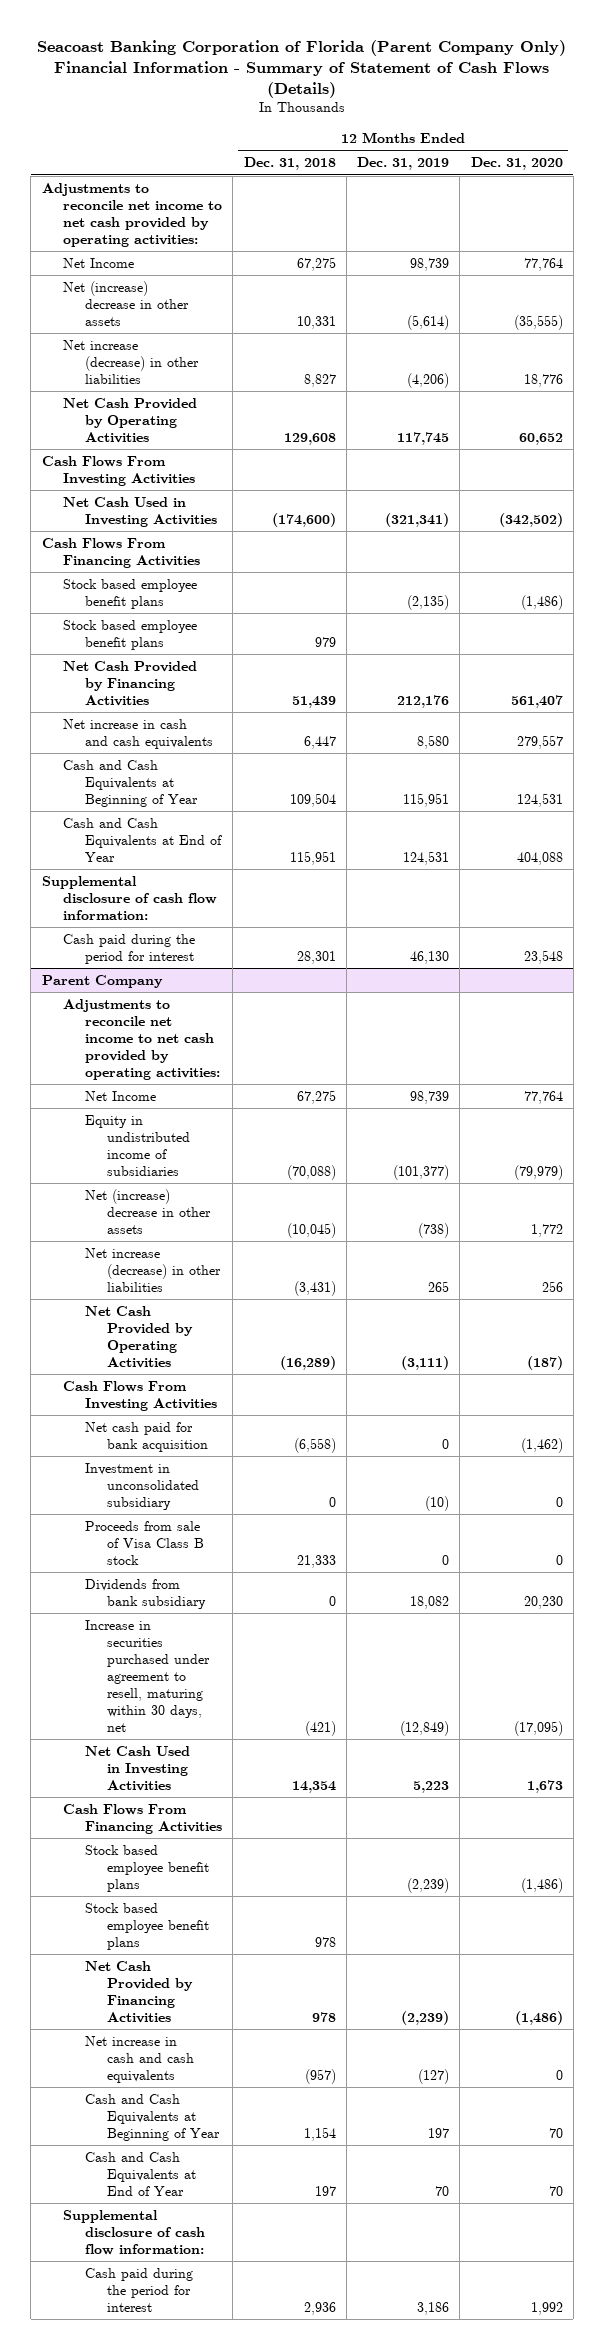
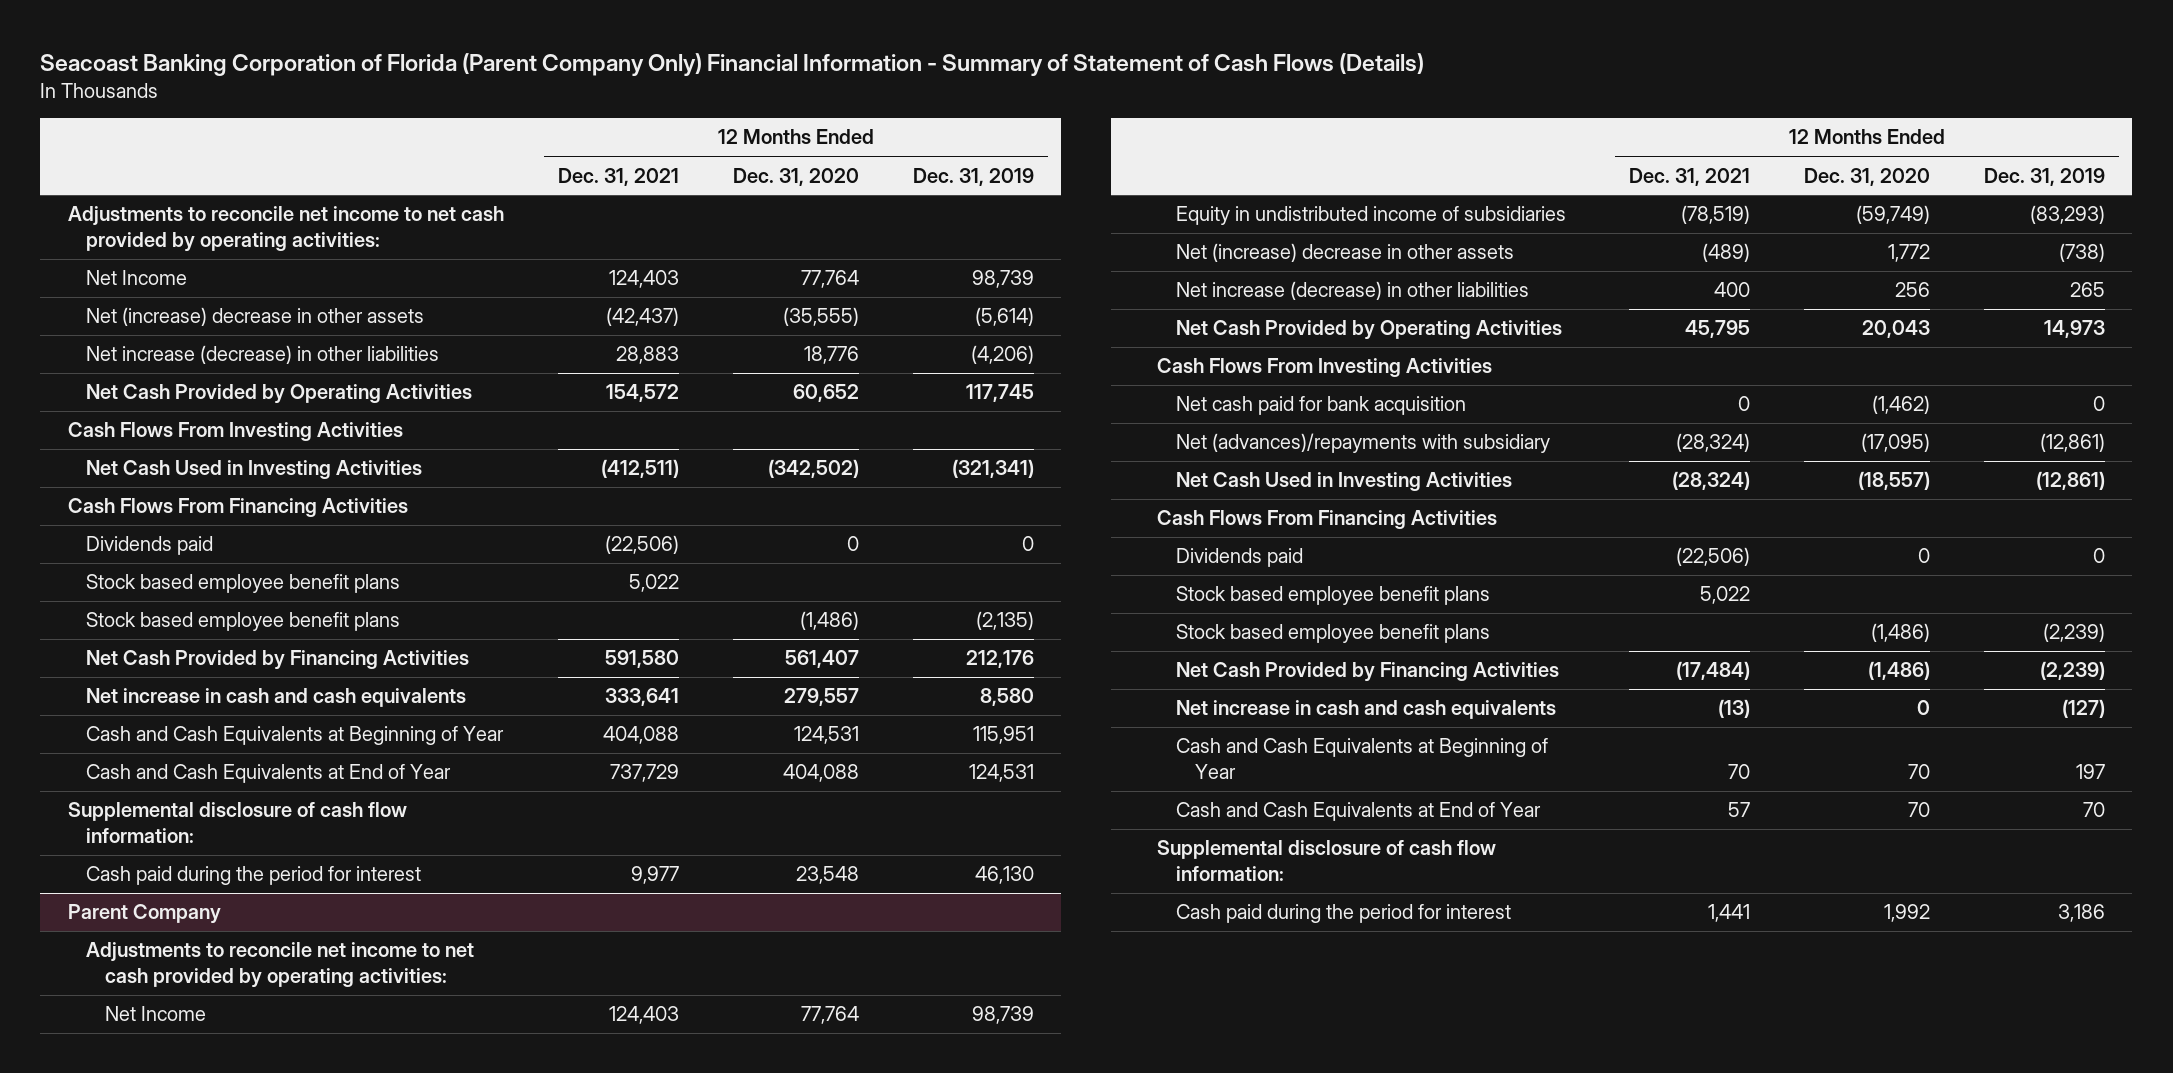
- | 12 Months Ended Dec. 31, 2018 | 12 Months Ended Dec. 31, 2019 | 12 Months Ended Dec. 31, 2020
+ | 12 Months Ended Dec. 31, 2021 | 12 Months Ended Dec. 31, 2020 | 12 Months Ended Dec. 31, 2019
+ Dividends paid | (22,506) | 0 | 0
moved down: Stock based employee benefit plans | | (1,486) | (2,135)
@ Parent Company
- Equity in undistributed income of subsidiaries | (70,088) | (101,377) | (79,979)
+ Equity in undistributed income of subsidiaries | (78,519) | (59,749) | (83,293)
- Net Cash Provided by Operating Activities | (16,289) | (3,111) | (187)
+ Net Cash Provided by Operating Activities | 45,795 | 20,043 | 14,973
- Investment in unconsolidated subsidiary | 0 | (10) | 0
- Proceeds from sale of Visa Class B stock | 21,333 | 0 | 0
- Dividends from bank subsidiary | 0 | 18,082 | 20,230
- Increase in securities purchased under agreement to resell, maturing within 30 days, net | (421) | (12,849) | (17,095)
- Net Cash Used in Investing Activities | 14,354 | 5,223 | 1,673
+ Net (advances)/repayments with subsidiary | (28,324) | (17,095) | (12,861)
+ Net Cash Used in Investing Activities | (28,324) | (18,557) | (12,861)
+ Dividends paid | (22,506) | 0 | 0
moved down: Stock based employee benefit plans | | (1,486) | (2,239)

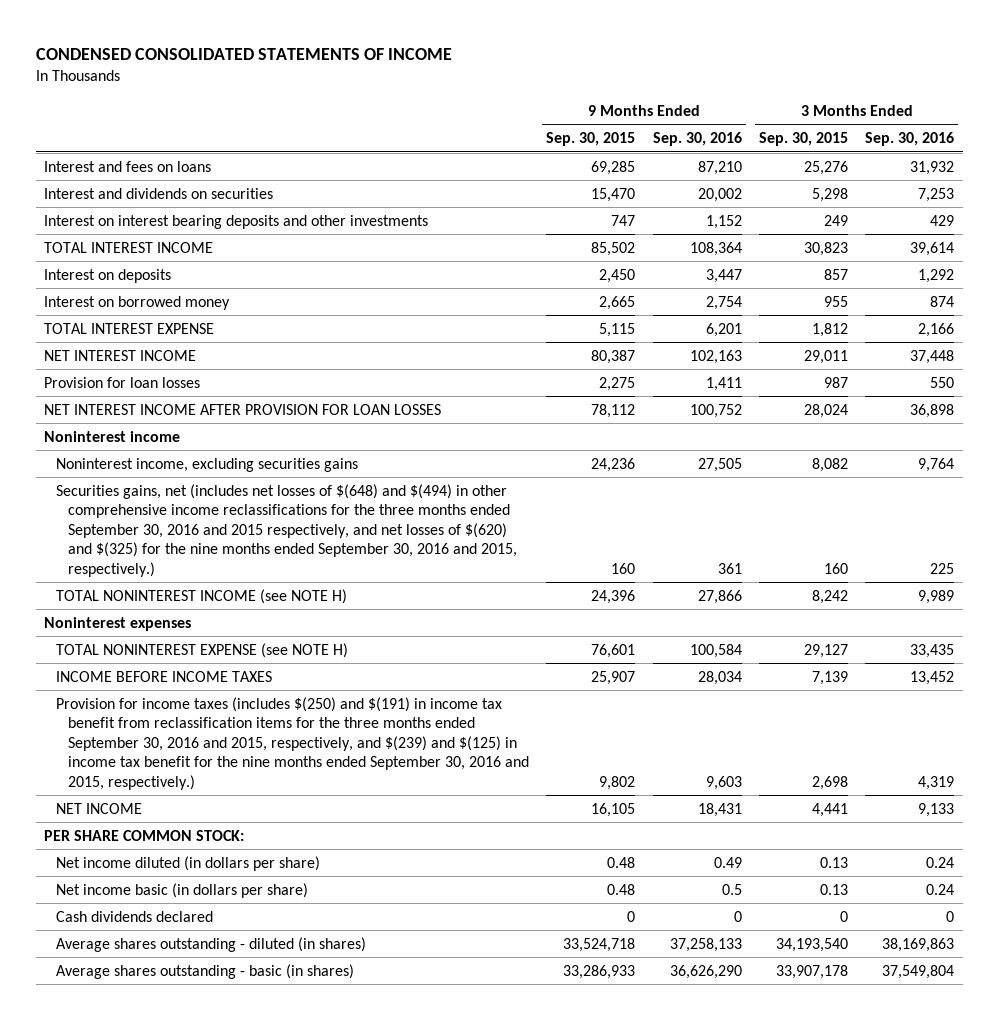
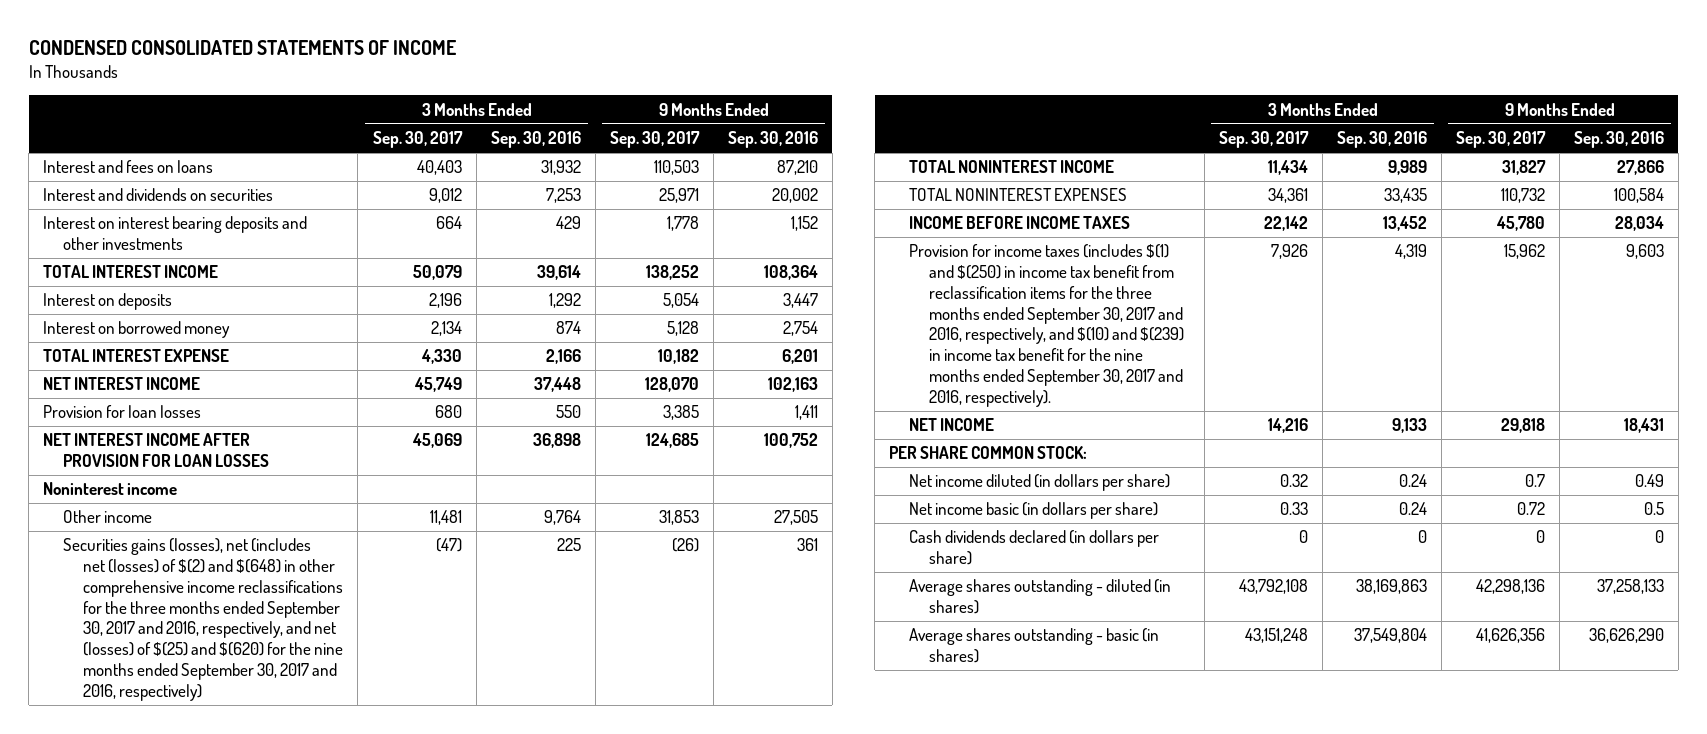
- | 9 Months Ended Sep. 30, 2015 | 9 Months Ended Sep. 30, 2016 | 3 Months Ended Sep. 30, 2015 | 3 Months Ended Sep. 30, 2016
+ | 3 Months Ended Sep. 30, 2017 | 3 Months Ended Sep. 30, 2016 | 9 Months Ended Sep. 30, 2017 | 9 Months Ended Sep. 30, 2016
- Noninterest income, excluding securities gains | 24,236 | 27,505 | 8,082 | 9,764
- Securities gains, net (includes net losses of $(648) and $(494) in other comprehensive income reclassifications for the three months ended September 30, 2016 and 2015 respectively, and net losses of $(620) and $(325) for the nine months ended September 30, 2016 and 2015, respectively.) | 160 | 361 | 160 | 225
- TOTAL NONINTEREST INCOME (see NOTE H) | 24,396 | 27,866 | 8,242 | 9,989
- Noninterest expenses
- TOTAL NONINTEREST EXPENSE (see NOTE H) | 76,601 | 100,584 | 29,127 | 33,435
+ Other income | 11,481 | 9,764 | 31,853 | 27,505
+ Securities gains (losses), net (includes net (losses) of $(2) and $(648) in other comprehensive income reclassifications for the three months ended September 30, 2017 and 2016, respectively, and net (losses) of $(25) and $(620) for the nine months ended September 30, 2017 and 2016, respectively) | (47) | 225 | (26) | 361
+ TOTAL NONINTEREST INCOME | 11,434 | 9,989 | 31,827 | 27,866
+ TOTAL NONINTEREST EXPENSES | 34,361 | 33,435 | 110,732 | 100,584
- Provision for income taxes (includes $(250) and $(191) in income tax benefit from reclassification items for the three months ended September 30, 2016 and 2015, respectively, and $(239) and $(125) in income tax benefit for the nine months ended September 30, 2016 and 2015, respectively.) | 9,802 | 9,603 | 2,698 | 4,319
+ Provision for income taxes (includes $(1) and $(250) in income tax benefit from reclassification items for the three months ended September 30, 2017 and 2016, respectively, and $(10) and $(239) in income tax benefit for the nine months ended September 30, 2017 and 2016, respectively). | 7,926 | 4,319 | 15,962 | 9,603
- Cash dividends declared | 0 | 0 | 0 | 0
+ Cash dividends declared (in dollars per share) | 0 | 0 | 0 | 0

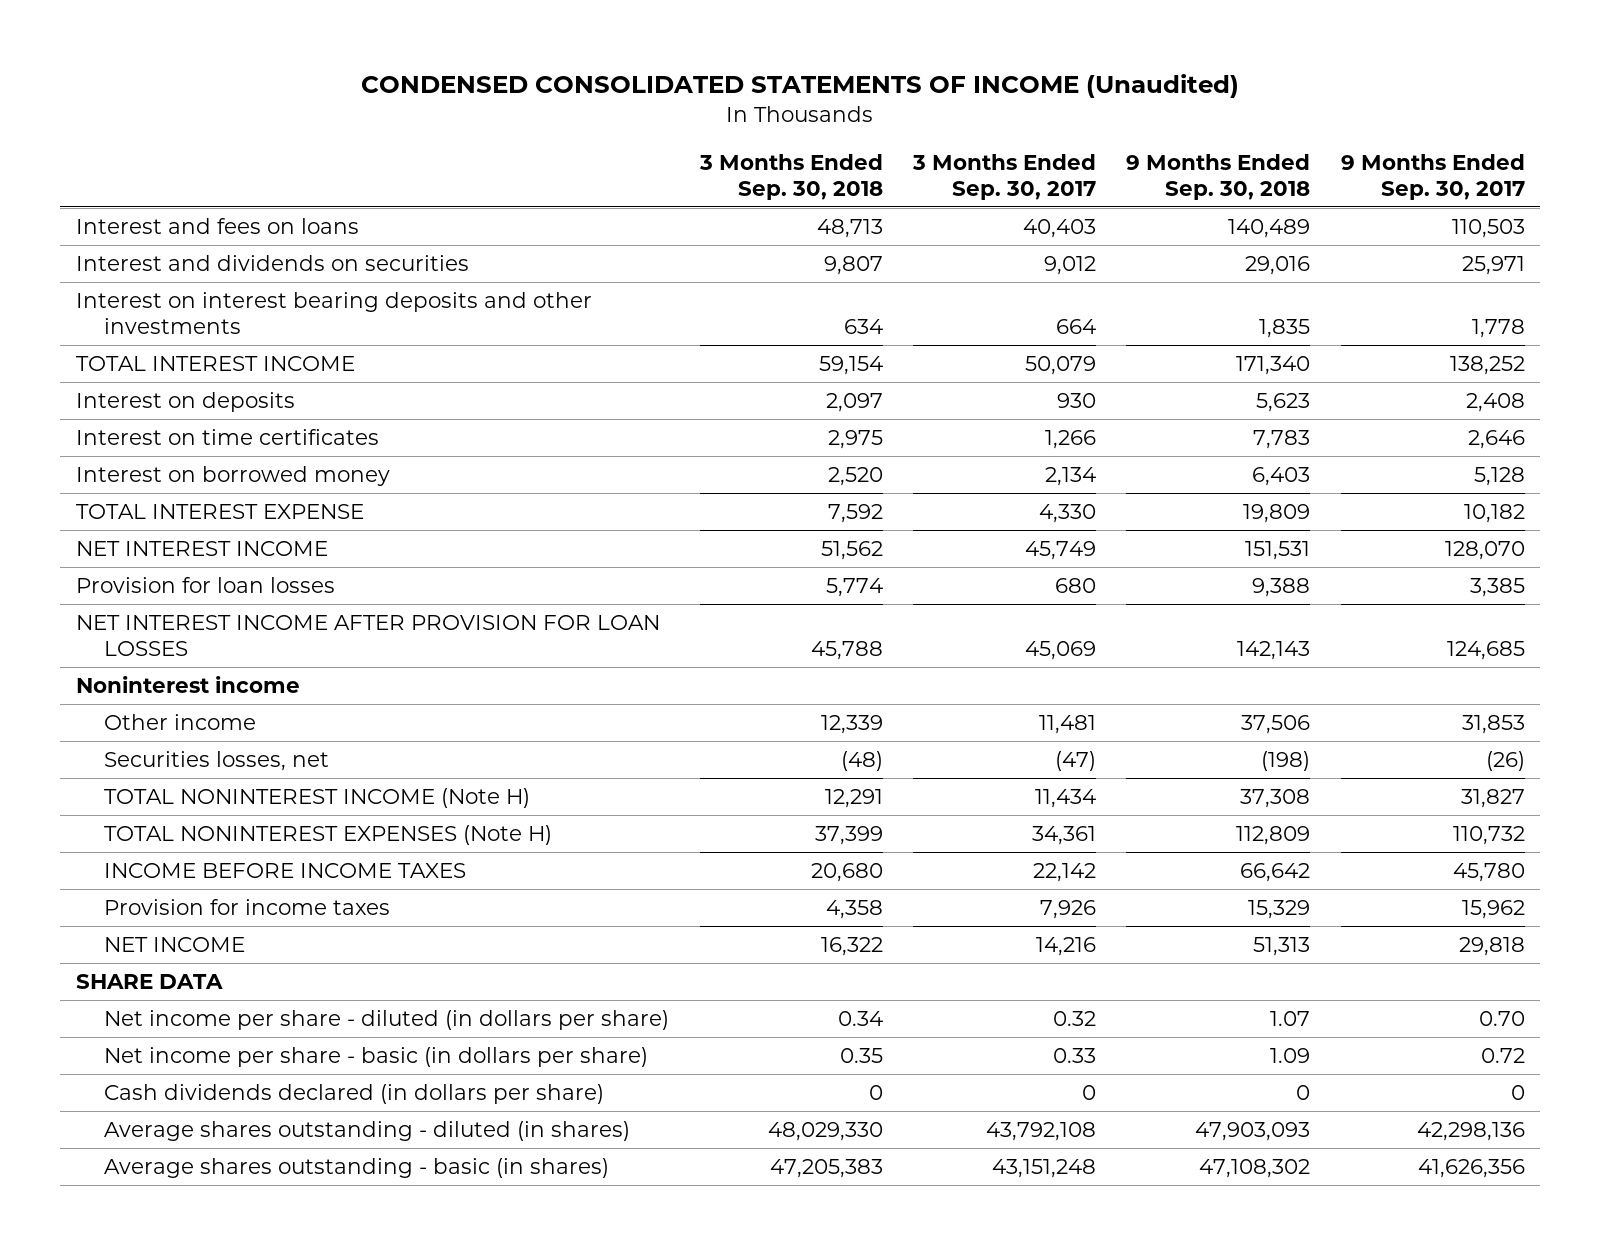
- CONDENSED CONSOLIDATED STATEMENTS OF INCOME
+ CONDENSED CONSOLIDATED STATEMENTS OF INCOME (Unaudited)
- | 3 Months Ended Sep. 30, 2017 | 3 Months Ended Sep. 30, 2016 | 9 Months Ended Sep. 30, 2017 | 9 Months Ended Sep. 30, 2016
+ | 3 Months Ended Sep. 30, 2018 | 3 Months Ended Sep. 30, 2017 | 9 Months Ended Sep. 30, 2018 | 9 Months Ended Sep. 30, 2017
- Interest on deposits | 2,196 | 1,292 | 5,054 | 3,447
+ Interest on deposits | 2,097 | 930 | 5,623 | 2,408
+ Interest on time certificates | 2,975 | 1,266 | 7,783 | 2,646
- Securities gains (losses), net (includes net (losses) of $(2) and $(648) in other comprehensive income reclassifications for the three months ended September 30, 2017 and 2016, respectively, and net (losses) of $(25) and $(620) for the nine months ended September 30, 2017 and 2016, respectively) | (47) | 225 | (26) | 361
- TOTAL NONINTEREST INCOME | 11,434 | 9,989 | 31,827 | 27,866
- TOTAL NONINTEREST EXPENSES | 34,361 | 33,435 | 110,732 | 100,584
+ Securities losses, net | (48) | (47) | (198) | (26)
+ TOTAL NONINTEREST INCOME (Note H) | 12,291 | 11,434 | 37,308 | 31,827
+ TOTAL NONINTEREST EXPENSES (Note H) | 37,399 | 34,361 | 112,809 | 110,732
- Provision for income taxes (includes $(1) and $(250) in income tax benefit from reclassification items for the three months ended September 30, 2017 and 2016, respectively, and $(10) and $(239) in income tax benefit for the nine months ended September 30, 2017 and 2016, respectively). | 7,926 | 4,319 | 15,962 | 9,603
+ Provision for income taxes | 4,358 | 7,926 | 15,329 | 15,962
- PER SHARE COMMON STOCK:
- Net income diluted (in dollars per share) | 0.32 | 0.24 | 0.7 | 0.49
- Net income basic (in dollars per share) | 0.33 | 0.24 | 0.72 | 0.5
+ SHARE DATA
+ Net income per share - diluted (in dollars per share) | 0.34 | 0.32 | 1.07 | 0.70
+ Net income per share - basic (in dollars per share) | 0.35 | 0.33 | 1.09 | 0.72

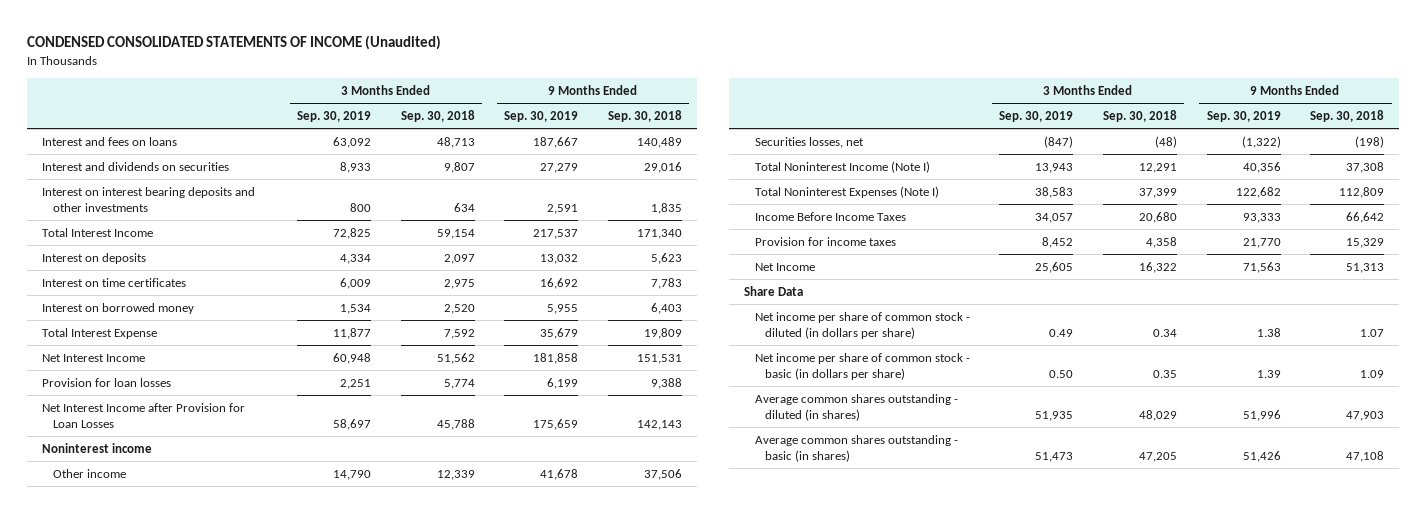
- | 3 Months Ended Sep. 30, 2018 | 3 Months Ended Sep. 30, 2017 | 9 Months Ended Sep. 30, 2018 | 9 Months Ended Sep. 30, 2017
+ | 3 Months Ended Sep. 30, 2019 | 3 Months Ended Sep. 30, 2018 | 9 Months Ended Sep. 30, 2019 | 9 Months Ended Sep. 30, 2018
- TOTAL INTEREST INCOME | 59,154 | 50,079 | 171,340 | 138,252
+ Total Interest Income | 72,825 | 59,154 | 217,537 | 171,340
- TOTAL INTEREST EXPENSE | 7,592 | 4,330 | 19,809 | 10,182
- NET INTEREST INCOME | 51,562 | 45,749 | 151,531 | 128,070
+ Total Interest Expense | 11,877 | 7,592 | 35,679 | 19,809
+ Net Interest Income | 60,948 | 51,562 | 181,858 | 151,531
- NET INTEREST INCOME AFTER PROVISION FOR LOAN LOSSES | 45,788 | 45,069 | 142,143 | 124,685
+ Net Interest Income after Provision for Loan Losses | 58,697 | 45,788 | 175,659 | 142,143
- TOTAL NONINTEREST INCOME (Note H) | 12,291 | 11,434 | 37,308 | 31,827
- TOTAL NONINTEREST EXPENSES (Note H) | 37,399 | 34,361 | 112,809 | 110,732
- INCOME BEFORE INCOME TAXES | 20,680 | 22,142 | 66,642 | 45,780
+ Total Noninterest Income (Note I) | 13,943 | 12,291 | 40,356 | 37,308
+ Total Noninterest Expenses (Note I) | 38,583 | 37,399 | 122,682 | 112,809
+ Income Before Income Taxes | 34,057 | 20,680 | 93,333 | 66,642
- NET INCOME | 16,322 | 14,216 | 51,313 | 29,818
- SHARE DATA
- Net income per share - diluted (in dollars per share) | 0.34 | 0.32 | 1.07 | 0.70
- Net income per share - basic (in dollars per share) | 0.35 | 0.33 | 1.09 | 0.72
- Cash dividends declared (in dollars per share) | 0 | 0 | 0 | 0
- Average shares outstanding - diluted (in shares) | 48,029,330 | 43,792,108 | 47,903,093 | 42,298,136
- Average shares outstanding - basic (in shares) | 47,205,383 | 43,151,248 | 47,108,302 | 41,626,356
+ Net Income | 25,605 | 16,322 | 71,563 | 51,313
+ Share Data
+ Net income per share of common stock - diluted (in dollars per share) | 0.49 | 0.34 | 1.38 | 1.07
+ Net income per share of common stock - basic (in dollars per share) | 0.50 | 0.35 | 1.39 | 1.09
+ Average common shares outstanding - diluted (in shares) | 51,935 | 48,029 | 51,996 | 47,903
+ Average common shares outstanding - basic (in shares) | 51,473 | 47,205 | 51,426 | 47,108

